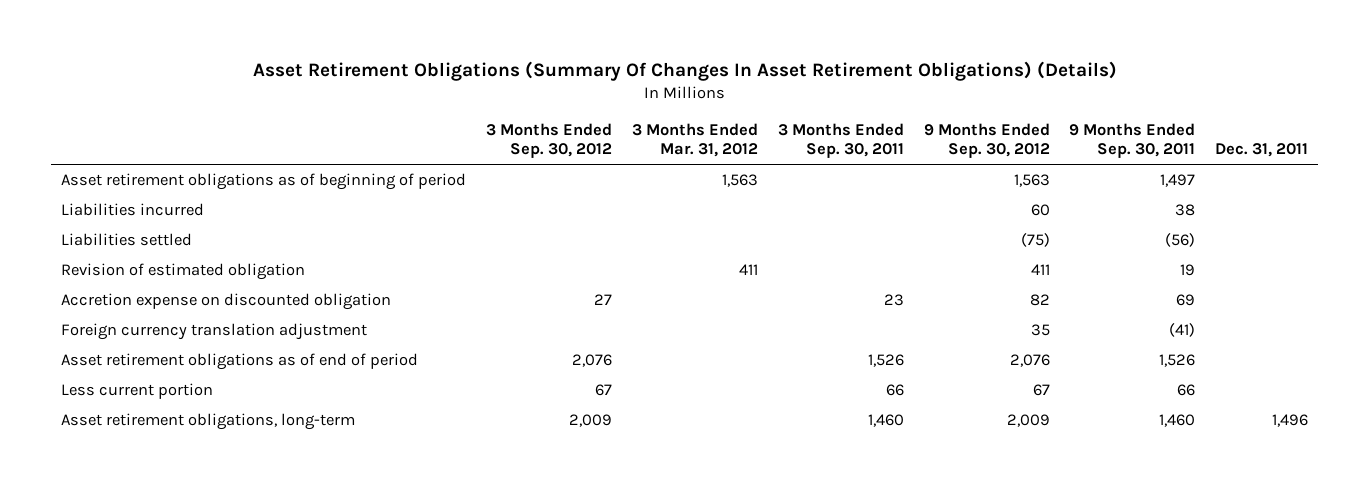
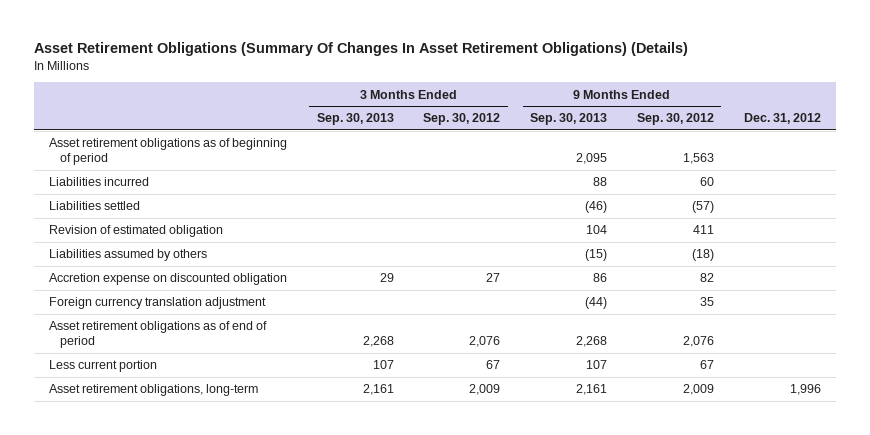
- | 3 Months Ended Sep. 30, 2012 | 3 Months Ended Mar. 31, 2012 | 3 Months Ended Sep. 30, 2011 | 9 Months Ended Sep. 30, 2012 | 9 Months Ended Sep. 30, 2011 | Dec. 31, 2011
+ | 3 Months Ended Sep. 30, 2013 | 3 Months Ended Sep. 30, 2012 | 9 Months Ended Sep. 30, 2013 | 9 Months Ended Sep. 30, 2012 | Dec. 31, 2012
- Liabilities settled | | | | (75) | (56) |
+ Liabilities settled | | | (46) | (57) |
+ Liabilities assumed by others | | | (15) | (18) |

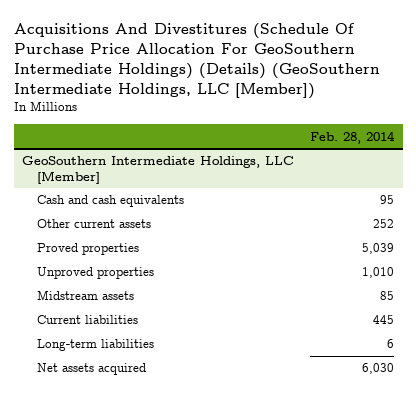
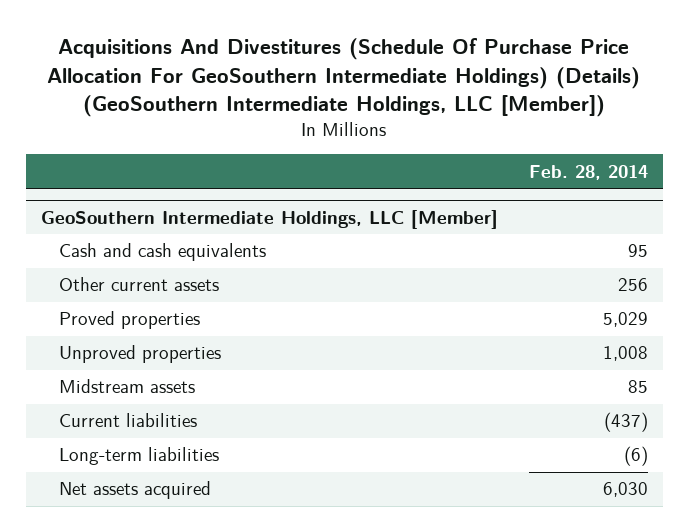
@ GeoSouthern Intermediate Holdings, LLC [Member]
- Other current assets | 252
- Proved properties | 5,039
- Unproved properties | 1,010
+ Other current assets | 256
+ Proved properties | 5,029
+ Unproved properties | 1,008
- Current liabilities | 445
- Long-term liabilities | 6
+ Current liabilities | (437)
+ Long-term liabilities | (6)

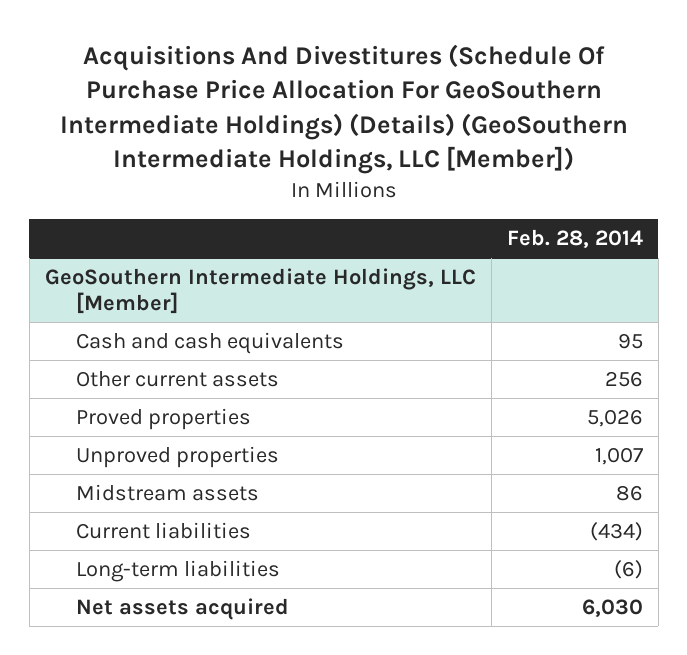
@ GeoSouthern Intermediate Holdings, LLC [Member]
- Proved properties | 5,029
- Unproved properties | 1,008
- Midstream assets | 85
- Current liabilities | (437)
+ Proved properties | 5,026
+ Unproved properties | 1,007
+ Midstream assets | 86
+ Current liabilities | (434)

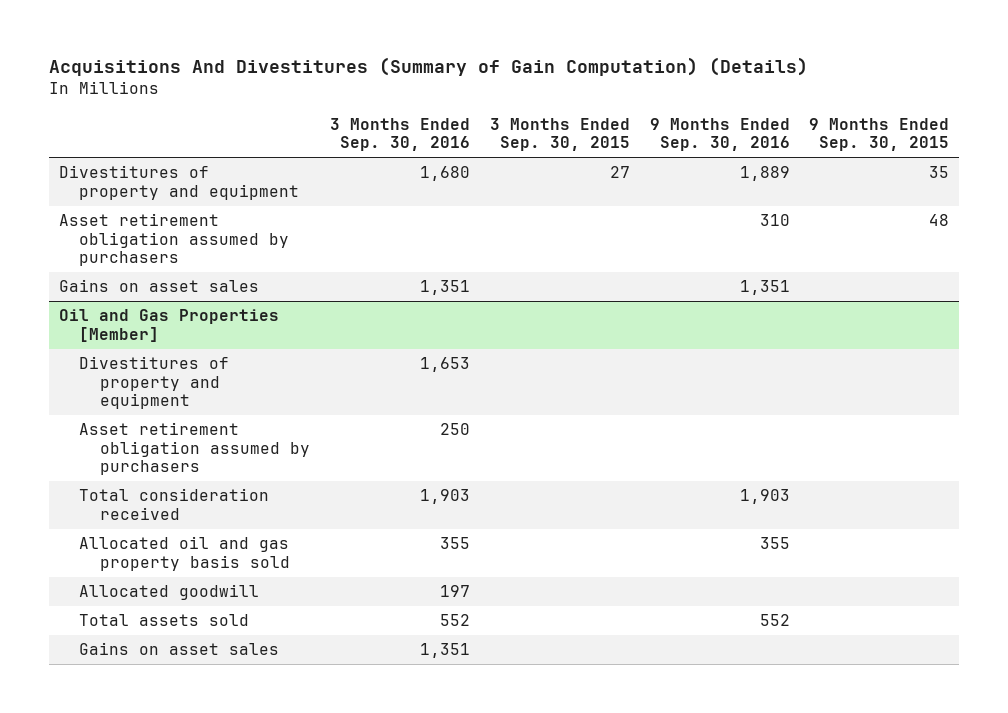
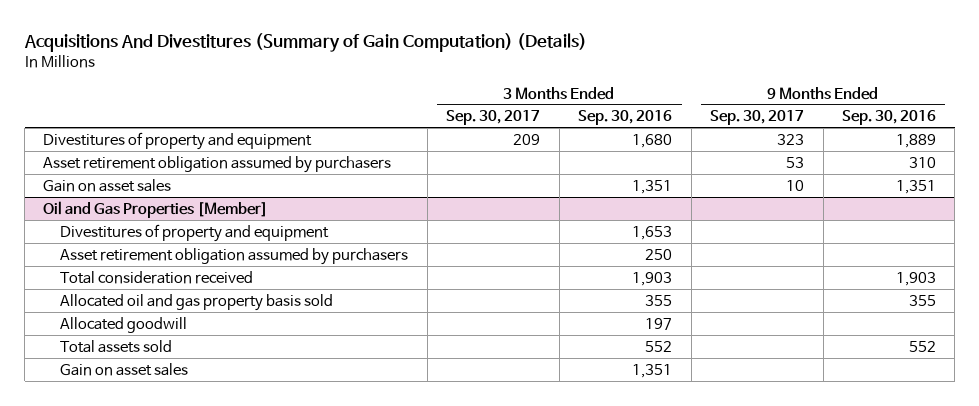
- | 3 Months Ended Sep. 30, 2016 | 3 Months Ended Sep. 30, 2015 | 9 Months Ended Sep. 30, 2016 | 9 Months Ended Sep. 30, 2015
+ | 3 Months Ended Sep. 30, 2017 | 3 Months Ended Sep. 30, 2016 | 9 Months Ended Sep. 30, 2017 | 9 Months Ended Sep. 30, 2016
- Gains on asset sales | 1,351 | | 1,351 |
+ Gain on asset sales | | 1,351 | 10 | 1,351
@ Oil and Gas Properties [Member]
- Gains on asset sales | 1,351 | | |
+ Gain on asset sales | | 1,351 | |

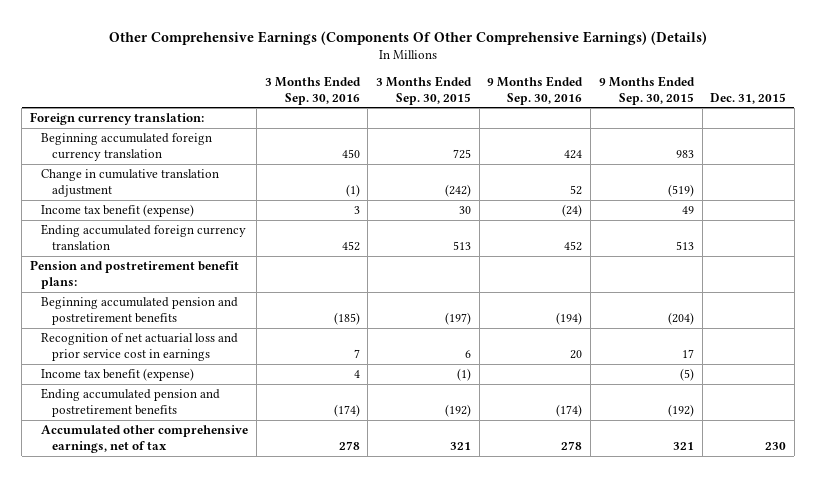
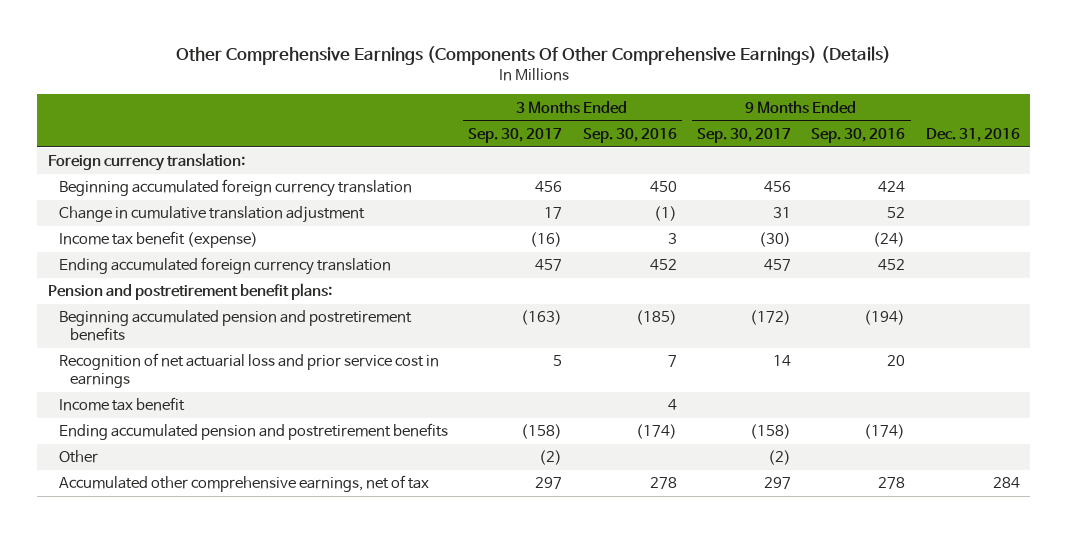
- | 3 Months Ended Sep. 30, 2016 | 3 Months Ended Sep. 30, 2015 | 9 Months Ended Sep. 30, 2016 | 9 Months Ended Sep. 30, 2015 | Dec. 31, 2015
+ | 3 Months Ended Sep. 30, 2017 | 3 Months Ended Sep. 30, 2016 | 9 Months Ended Sep. 30, 2017 | 9 Months Ended Sep. 30, 2016 | Dec. 31, 2016
- Income tax benefit (expense) | 4 | (1) | | (5) |
+ Income tax benefit | | 4 | | |
+ Other | (2) | | (2) | |

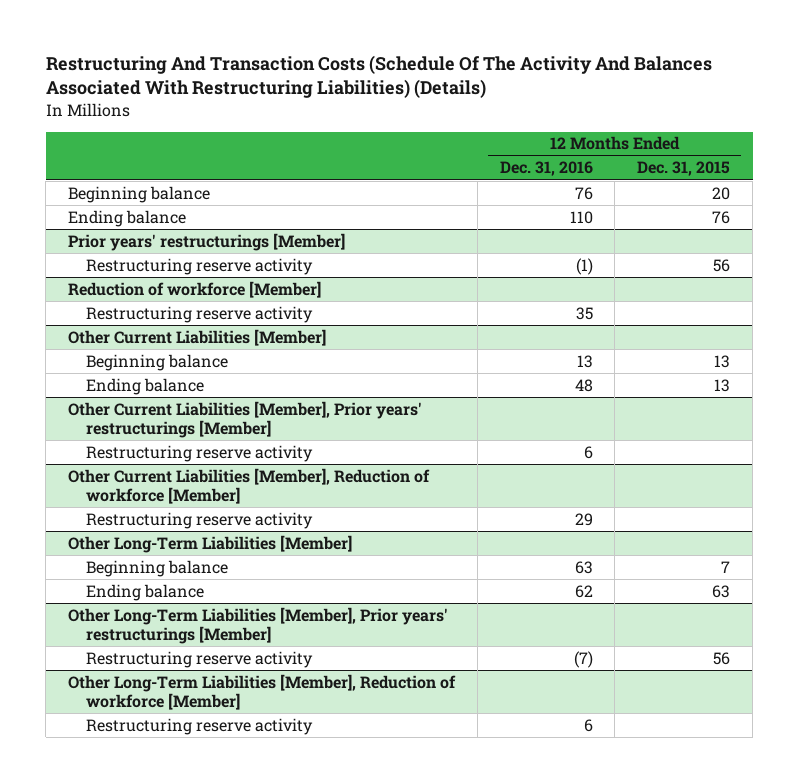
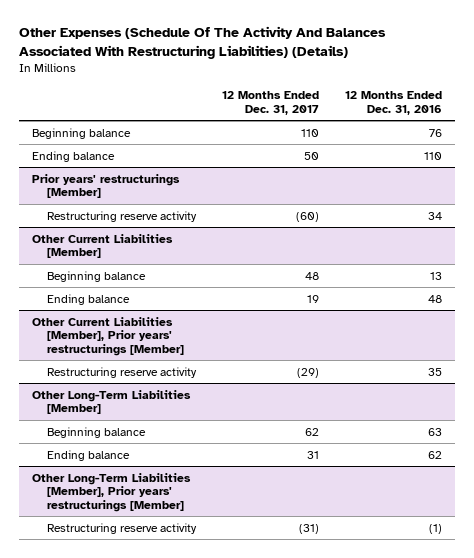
- Restructuring And Transaction Costs (Schedule Of The Activity And Balances Associated With Restructuring Liabilities) (Details)
+ Other Expenses (Schedule Of The Activity And Balances Associated With Restructuring Liabilities) (Details)
- | 12 Months Ended Dec. 31, 2016 | 12 Months Ended Dec. 31, 2015
+ | 12 Months Ended Dec. 31, 2017 | 12 Months Ended Dec. 31, 2016
@ Prior years' restructurings [Member]
- Restructuring reserve activity | (1) | 56
- Reduction of workforce [Member]
- Restructuring reserve activity | 35 |
@ Prior years' restructurings [Member]
+ Restructuring reserve activity | (60) | 34
@ Other Current Liabilities [Member], Prior years' restructurings [Member]
- Restructuring reserve activity | 6 |
- Other Current Liabilities [Member], Reduction of workforce [Member]
- Restructuring reserve activity | 29 |
@ Other Current Liabilities [Member], Prior years' restructurings [Member]
+ Restructuring reserve activity | (29) | 35
@ Other Long-Term Liabilities [Member], Prior years' restructurings [Member]
- Restructuring reserve activity | (7) | 56
- Other Long-Term Liabilities [Member], Reduction of workforce [Member]
- Restructuring reserve activity | 6 |
@ Other Long-Term Liabilities [Member], Prior years' restructurings [Member]
+ Restructuring reserve activity | (31) | (1)

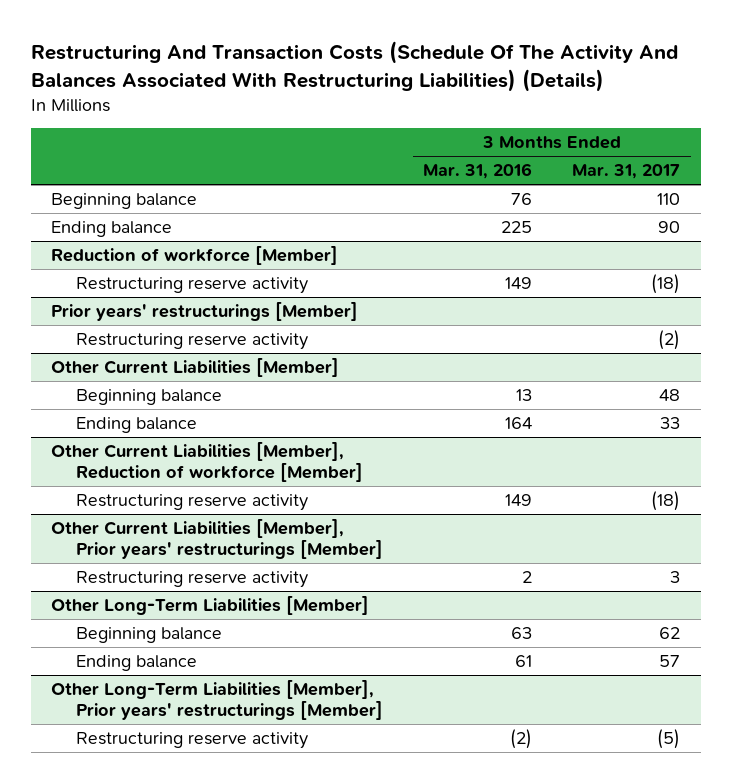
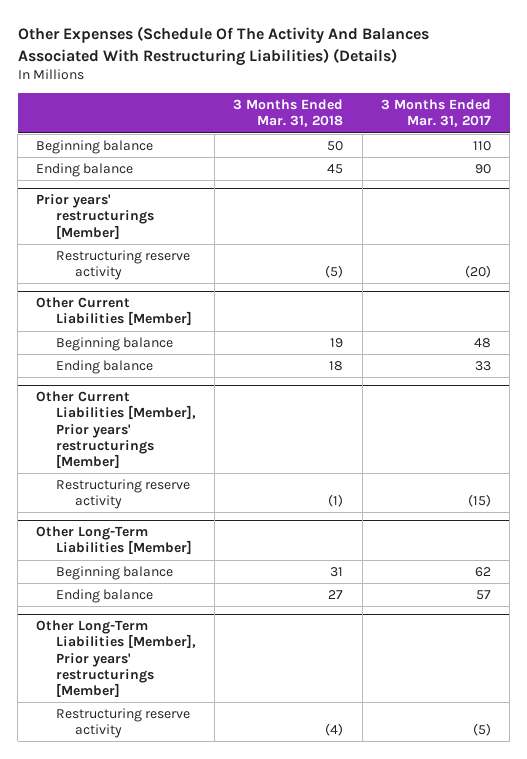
- Restructuring And Transaction Costs (Schedule Of The Activity And Balances Associated With Restructuring Liabilities) (Details)
+ Other Expenses (Schedule Of The Activity And Balances Associated With Restructuring Liabilities) (Details)
- | 3 Months Ended Mar. 31, 2016 | 3 Months Ended Mar. 31, 2017
+ | 3 Months Ended Mar. 31, 2018 | 3 Months Ended Mar. 31, 2017
- Reduction of workforce [Member]
- Restructuring reserve activity | 149 | (18)
@ Prior years' restructurings [Member]
- Restructuring reserve activity | | (2)
+ Restructuring reserve activity | (5) | (20)
- Other Current Liabilities [Member], Reduction of workforce [Member]
- Restructuring reserve activity | 149 | (18)
@ Other Current Liabilities [Member], Prior years' restructurings [Member]
- Restructuring reserve activity | 2 | 3
+ Restructuring reserve activity | (1) | (15)

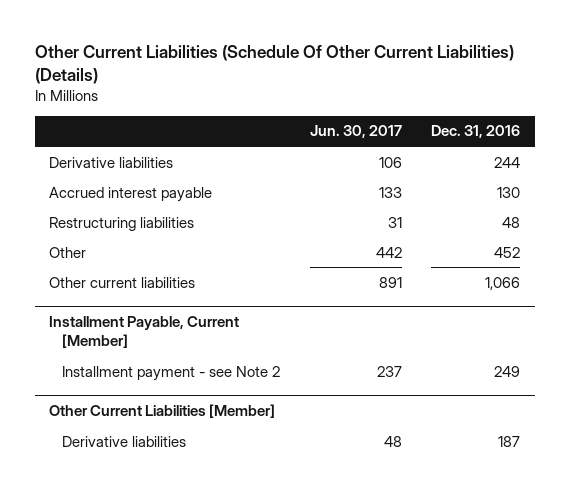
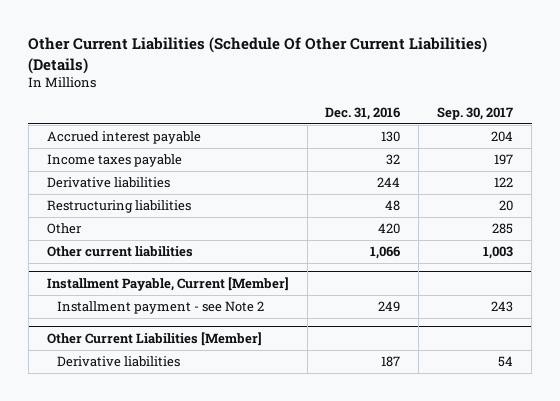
- | Jun. 30, 2017 | Dec. 31, 2016
+ | Dec. 31, 2016 | Sep. 30, 2017
+ Income taxes payable | 32 | 197
moved down: Derivative liabilities | 244 | 122
- Other | 442 | 452
+ Other | 420 | 285

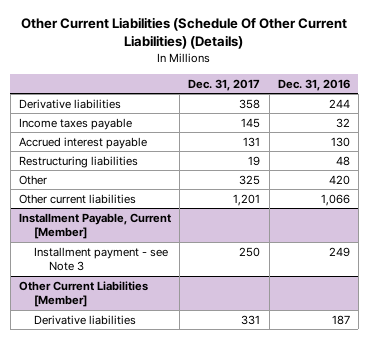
- | Dec. 31, 2016 | Sep. 30, 2017
+ | Dec. 31, 2017 | Dec. 31, 2016
moved down: Income taxes payable | 145 | 32
moved down: Accrued interest payable | 131 | 130
@ Installment Payable, Current [Member]
- Installment payment - see Note 2 | 249 | 243
+ Installment payment - see Note 3 | 250 | 249

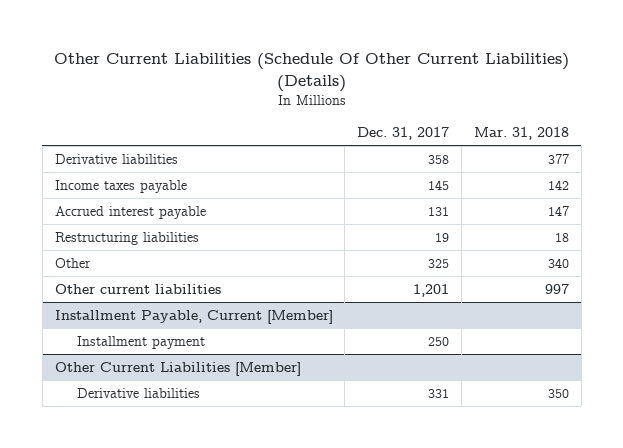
- | Dec. 31, 2017 | Dec. 31, 2016
+ | Dec. 31, 2017 | Mar. 31, 2018
@ Installment Payable, Current [Member]
- Installment payment - see Note 3 | 250 | 249
+ Installment payment | 250 |

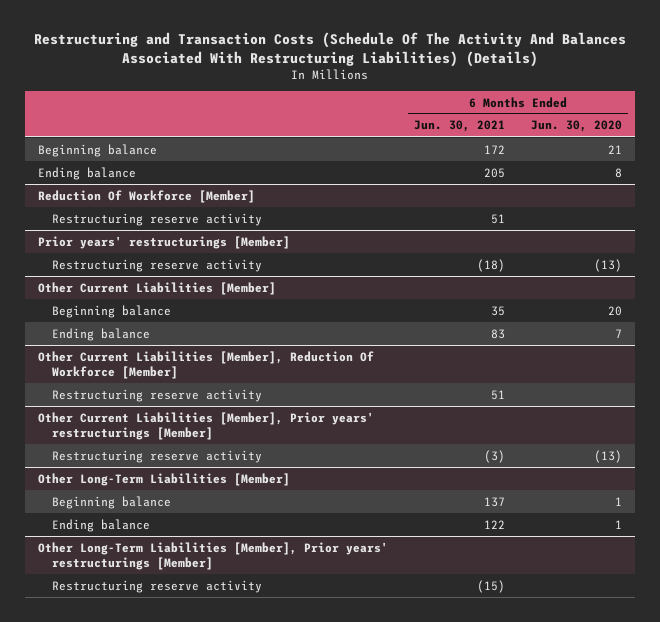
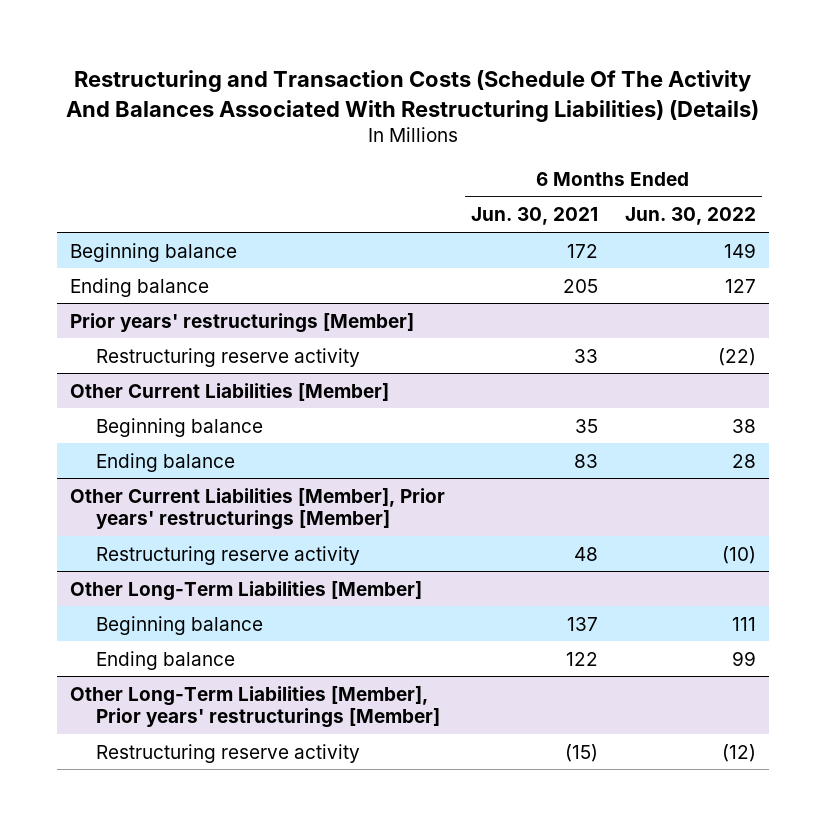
- | 6 Months Ended Jun. 30, 2021 | 6 Months Ended Jun. 30, 2020
+ | 6 Months Ended Jun. 30, 2021 | 6 Months Ended Jun. 30, 2022
- Reduction Of Workforce [Member]
- Restructuring reserve activity | 51 |
@ Prior years' restructurings [Member]
- Restructuring reserve activity | (18) | (13)
+ Restructuring reserve activity | 33 | (22)
- Other Current Liabilities [Member], Reduction Of Workforce [Member]
- Restructuring reserve activity | 51 |
@ Other Current Liabilities [Member], Prior years' restructurings [Member]
- Restructuring reserve activity | (3) | (13)
+ Restructuring reserve activity | 48 | (10)

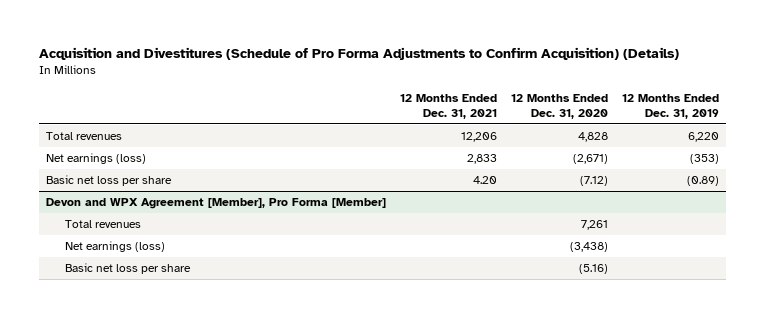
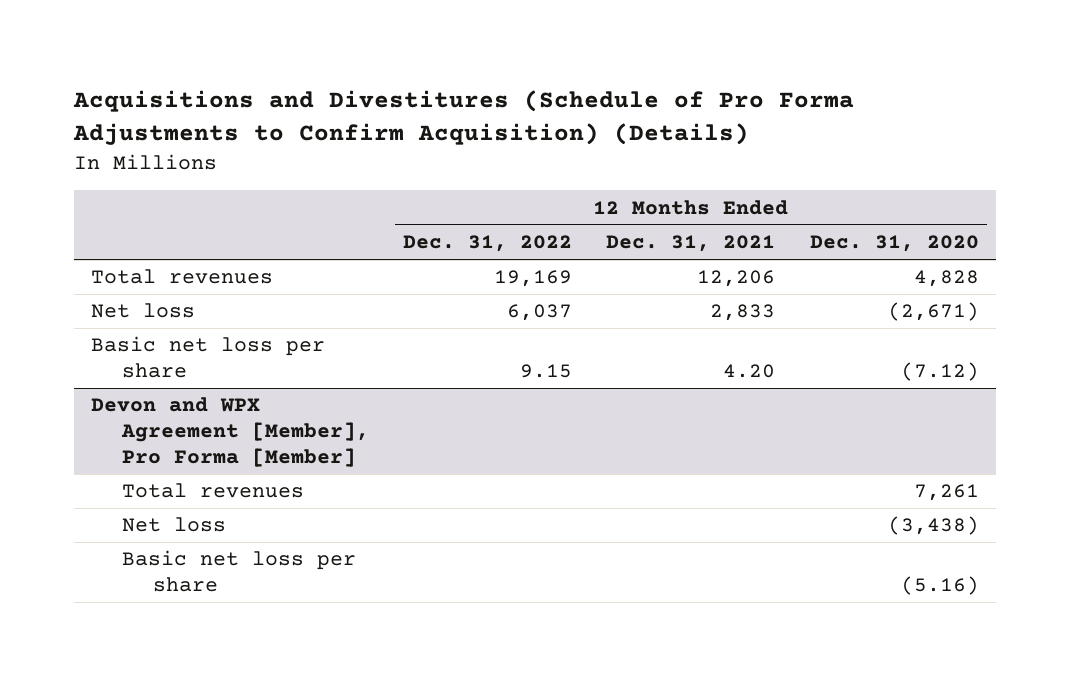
- Acquisition and Divestitures (Schedule of Pro Forma Adjustments to Confirm Acquisition) (Details)
+ Acquisitions and Divestitures (Schedule of Pro Forma Adjustments to Confirm Acquisition) (Details)
- | 12 Months Ended Dec. 31, 2021 | 12 Months Ended Dec. 31, 2020 | 12 Months Ended Dec. 31, 2019
+ | 12 Months Ended Dec. 31, 2022 | 12 Months Ended Dec. 31, 2021 | 12 Months Ended Dec. 31, 2020
- Net earnings (loss) | 2,833 | (2,671) | (353)
+ Net loss | 6,037 | 2,833 | (2,671)
@ Devon and WPX Agreement [Member], Pro Forma [Member]
- Net earnings (loss) | | (3,438) |
+ Net loss | | | (3,438)

